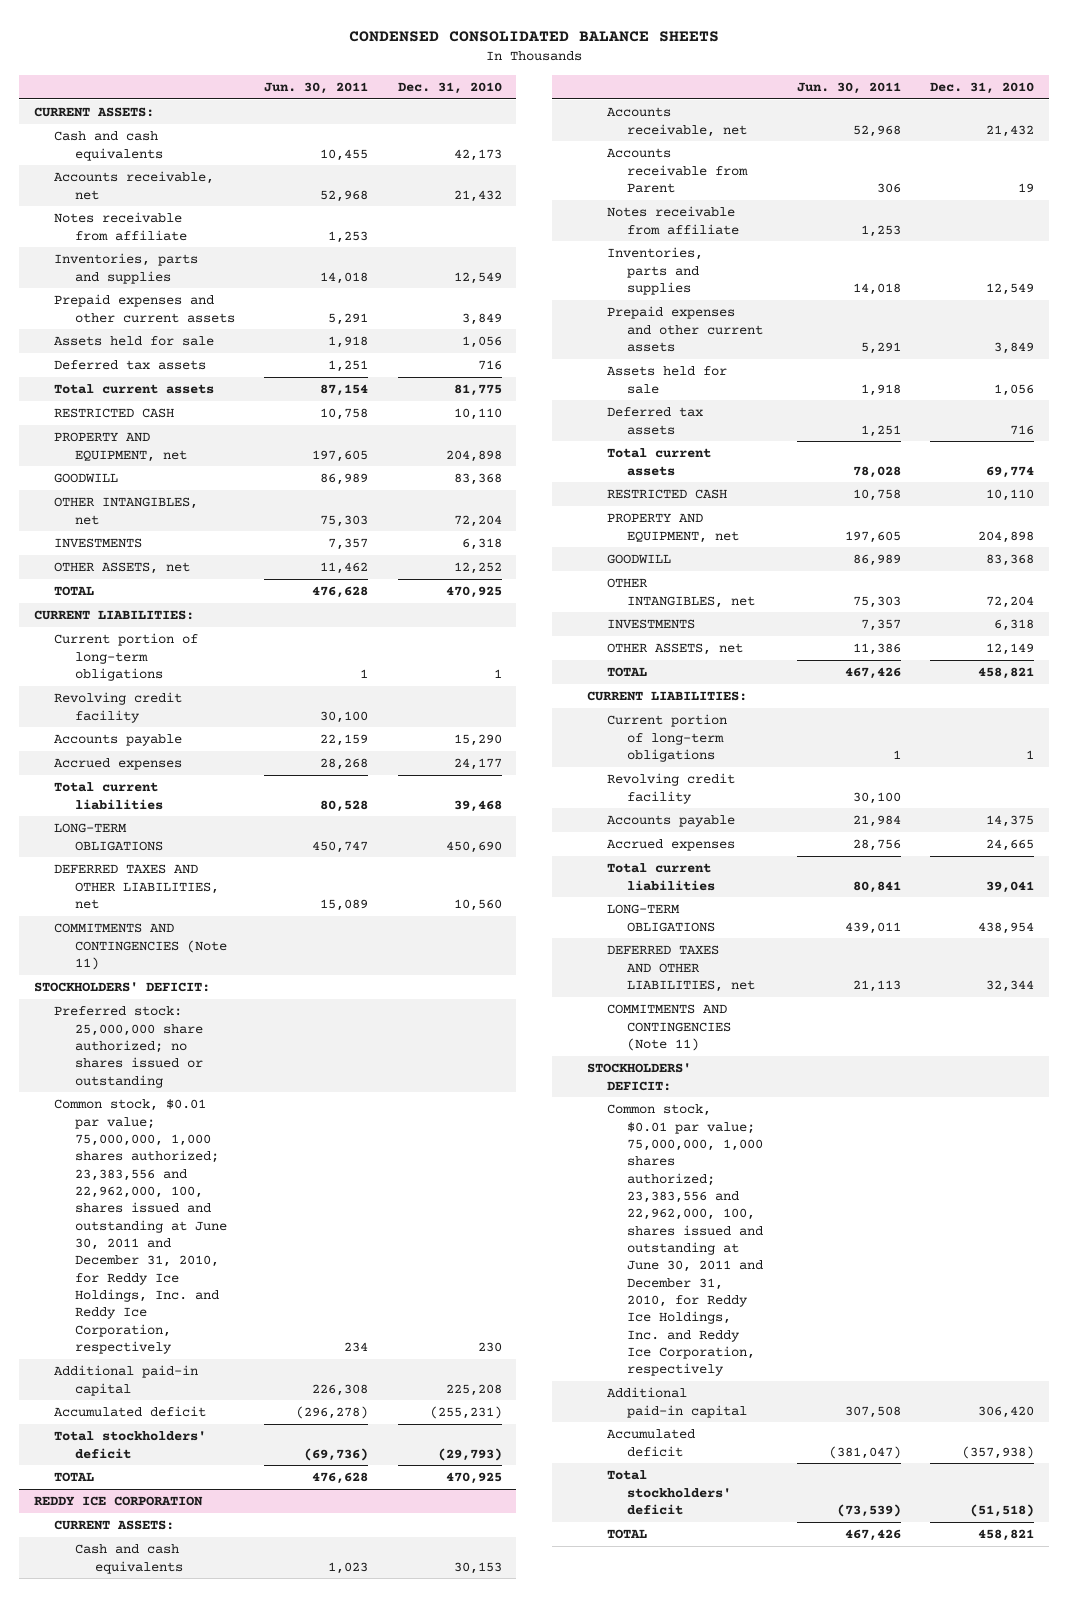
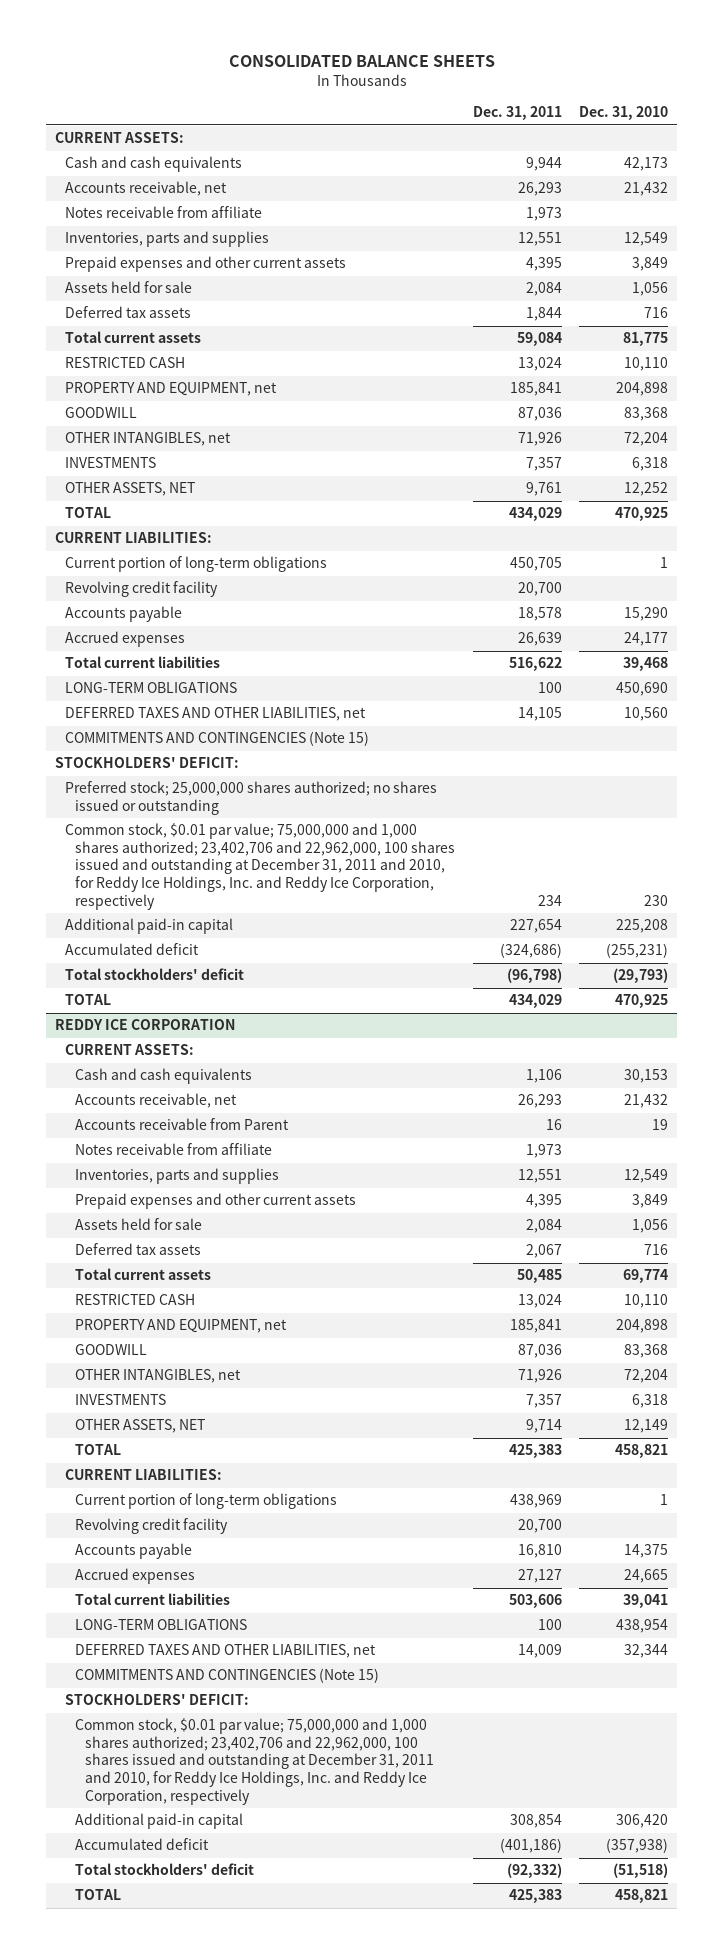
- CONDENSED CONSOLIDATED BALANCE SHEETS
+ CONSOLIDATED BALANCE SHEETS
- | Jun. 30, 2011 | Dec. 31, 2010
+ | Dec. 31, 2011 | Dec. 31, 2010
- OTHER ASSETS, net | 11,462 | 12,252
+ OTHER ASSETS, NET | 9,761 | 12,252
- COMMITMENTS AND CONTINGENCIES (Note 11)
+ COMMITMENTS AND CONTINGENCIES (Note 15)
- Preferred stock: 25,000,000 share authorized; no shares issued or outstanding
- Common stock, $0.01 par value; 75,000,000, 1,000 shares authorized; 23,383,556 and 22,962,000, 100, shares issued and outstanding at June 30, 2011 and December 31, 2010, for Reddy Ice Holdings, Inc. and Reddy Ice Corporation, respectively | 234 | 230
+ Preferred stock; 25,000,000 shares authorized; no shares issued or outstanding
+ Common stock, $0.01 par value; 75,000,000 and 1,000 shares authorized; 23,402,706 and 22,962,000, 100 shares issued and outstanding at December 31, 2011 and 2010, for Reddy Ice Holdings, Inc. and Reddy Ice Corporation, respectively | 234 | 230
@ REDDY ICE CORPORATION
- OTHER ASSETS, net | 11,386 | 12,149
+ OTHER ASSETS, NET | 9,714 | 12,149
- COMMITMENTS AND CONTINGENCIES (Note 11)
+ COMMITMENTS AND CONTINGENCIES (Note 15)
- Common stock, $0.01 par value; 75,000,000, 1,000 shares authorized; 23,383,556 and 22,962,000, 100, shares issued and outstanding at June 30, 2011 and December 31, 2010, for Reddy Ice Holdings, Inc. and Reddy Ice Corporation, respectively
+ Common stock, $0.01 par value; 75,000,000 and 1,000 shares authorized; 23,402,706 and 22,962,000, 100 shares issued and outstanding at December 31, 2011 and 2010, for Reddy Ice Holdings, Inc. and Reddy Ice Corporation, respectively

